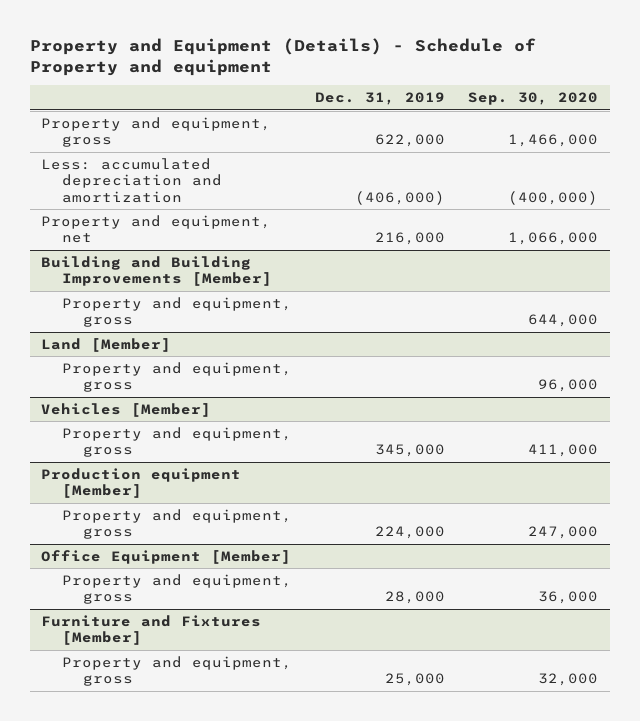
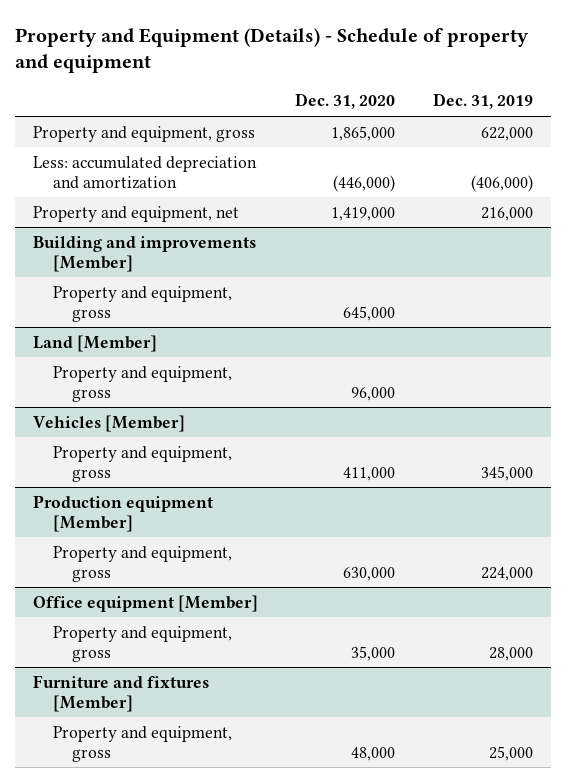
- Property and Equipment (Details) - Schedule of Property and equipment
+ Property and Equipment (Details) - Schedule of property and equipment
- | Dec. 31, 2019 | Sep. 30, 2020
+ | Dec. 31, 2020 | Dec. 31, 2019
- Building and Building Improvements [Member]
+ Building and improvements [Member]
- Office Equipment [Member]
+ Office equipment [Member]
- Furniture and Fixtures [Member]
+ Furniture and fixtures [Member]

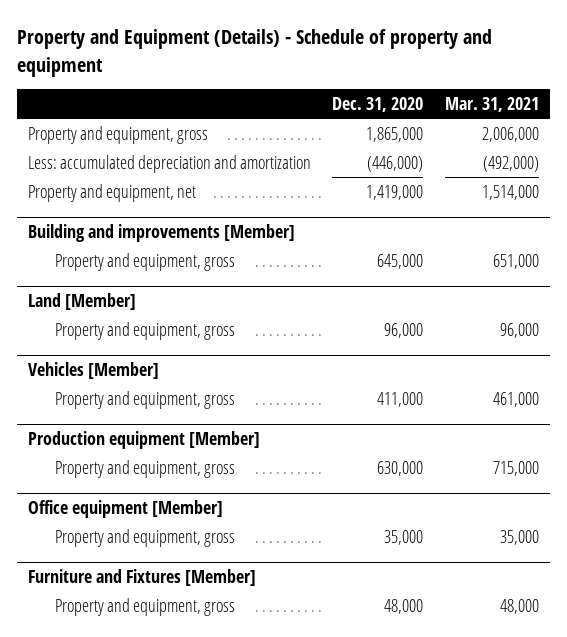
- | Dec. 31, 2020 | Dec. 31, 2019
+ | Dec. 31, 2020 | Mar. 31, 2021
- Furniture and fixtures [Member]
+ Furniture and Fixtures [Member]

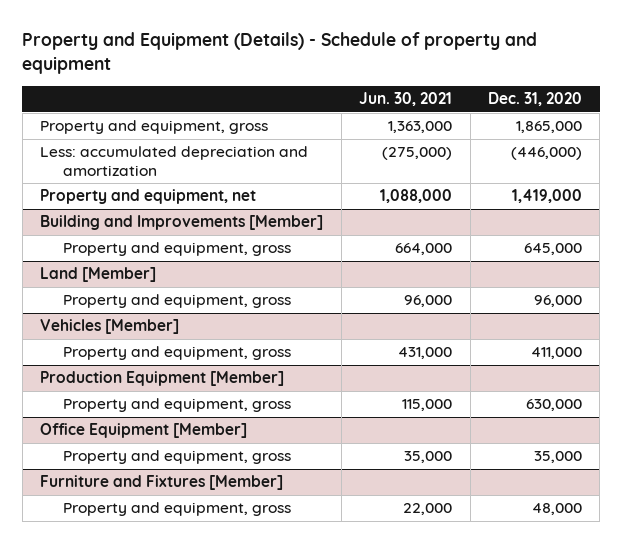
- | Dec. 31, 2020 | Mar. 31, 2021
+ | Jun. 30, 2021 | Dec. 31, 2020
- Building and improvements [Member]
+ Building and Improvements [Member]
- Production equipment [Member]
+ Production Equipment [Member]
- Office equipment [Member]
+ Office Equipment [Member]

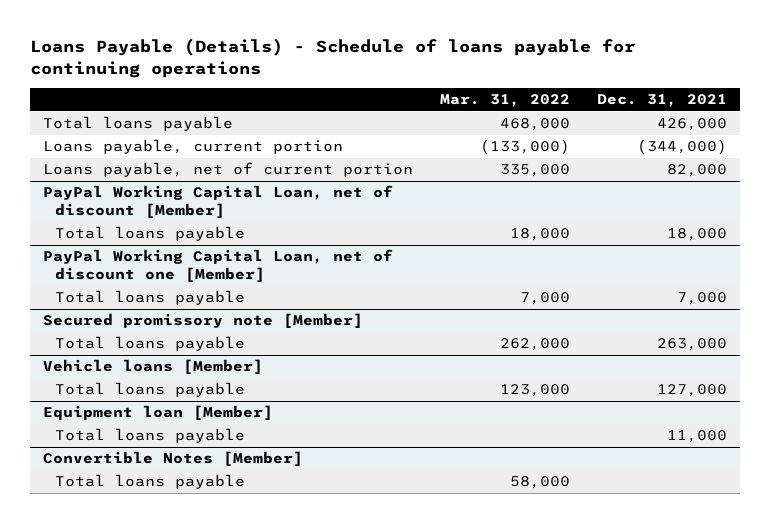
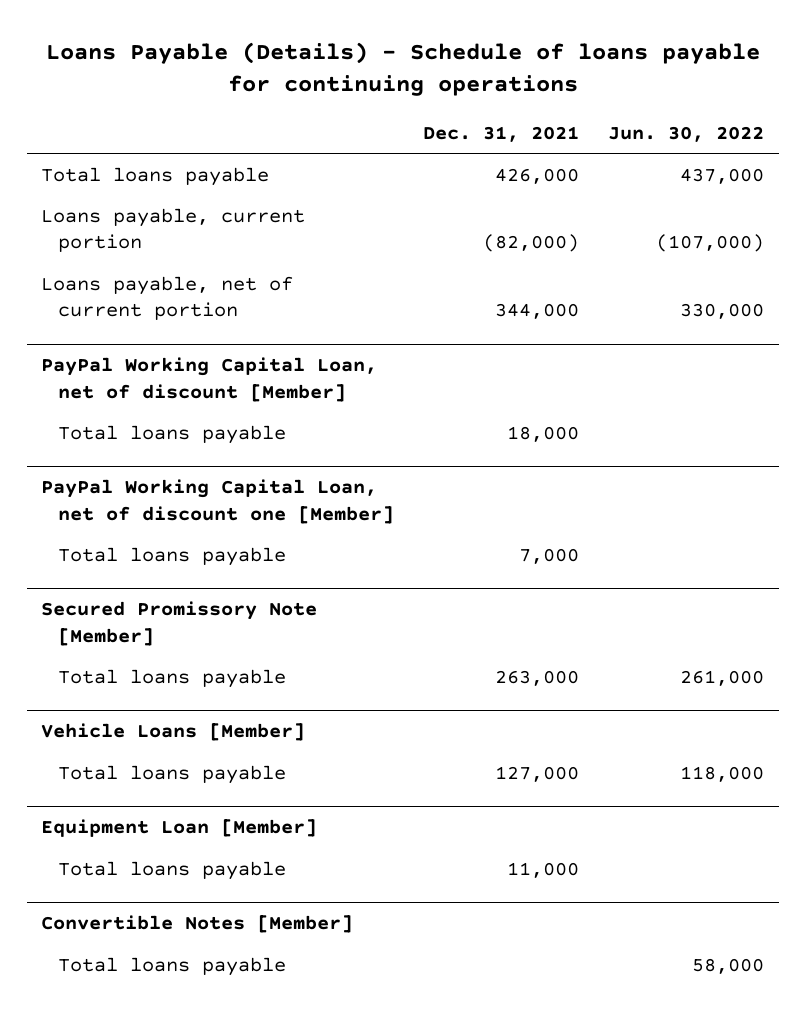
- | Mar. 31, 2022 | Dec. 31, 2021
+ | Dec. 31, 2021 | Jun. 30, 2022
- Loans payable, current portion | (133,000) | (344,000)
- Loans payable, net of current portion | 335,000 | 82,000
+ Loans payable, current portion | (82,000) | (107,000)
+ Loans payable, net of current portion | 344,000 | 330,000
- Secured promissory note [Member]
+ Secured Promissory Note [Member]
- Vehicle loans [Member]
+ Vehicle Loans [Member]
- Equipment loan [Member]
+ Equipment Loan [Member]

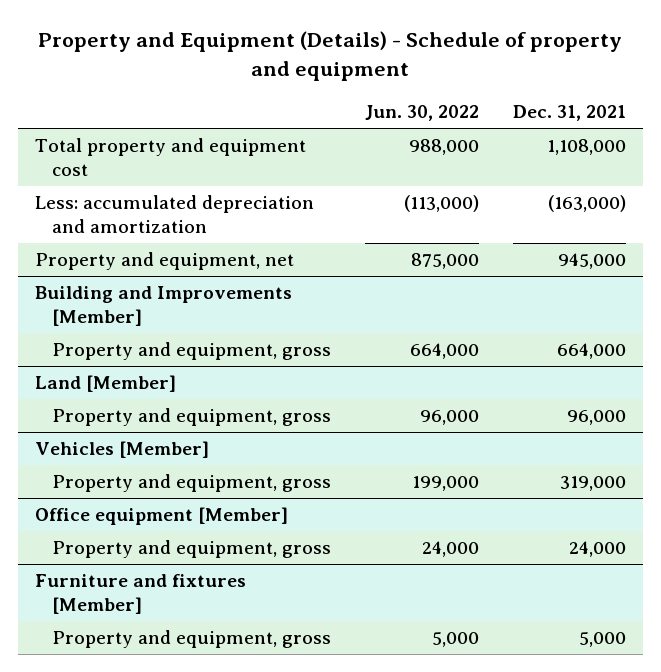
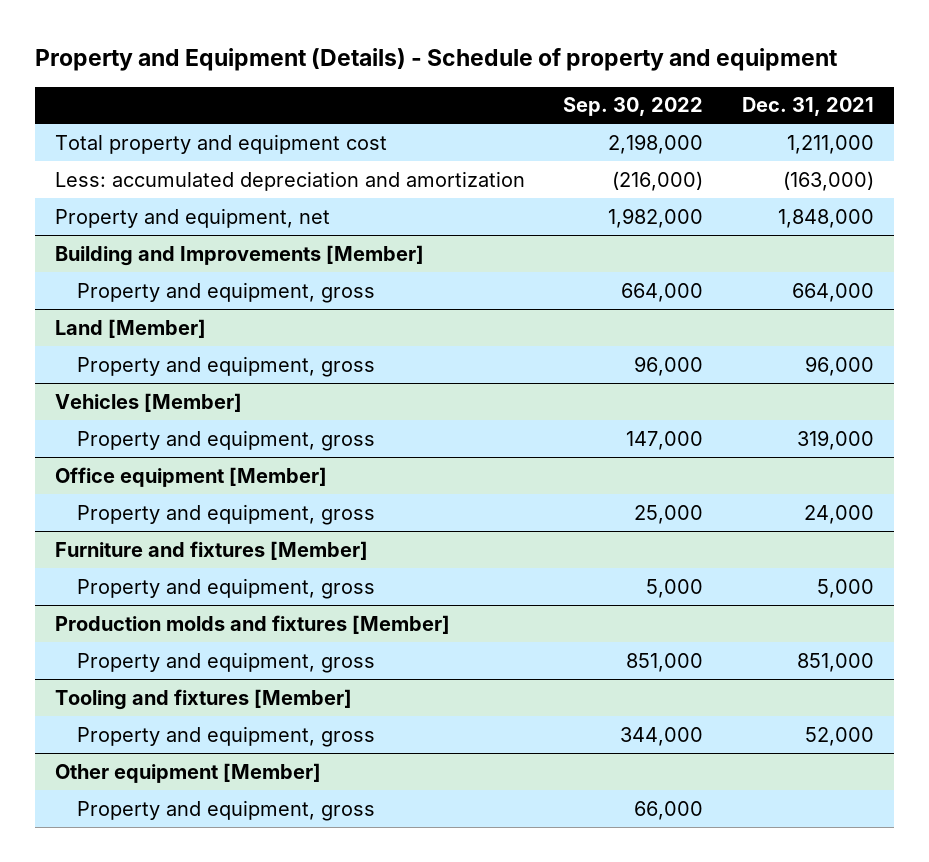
- | Jun. 30, 2022 | Dec. 31, 2021
+ | Sep. 30, 2022 | Dec. 31, 2021
- Total property and equipment cost | 988,000 | 1,108,000
+ Total property and equipment cost | 2,198,000 | 1,211,000
- Property and equipment, net | 875,000 | 945,000
+ Property and equipment, net | 1,982,000 | 1,848,000
+ Production molds and fixtures [Member]
+ Property and equipment, gross | 851,000 | 851,000
+ Tooling and fixtures [Member]
+ Property and equipment, gross | 344,000 | 52,000
+ Other equipment [Member]
+ Property and equipment, gross | 66,000 |

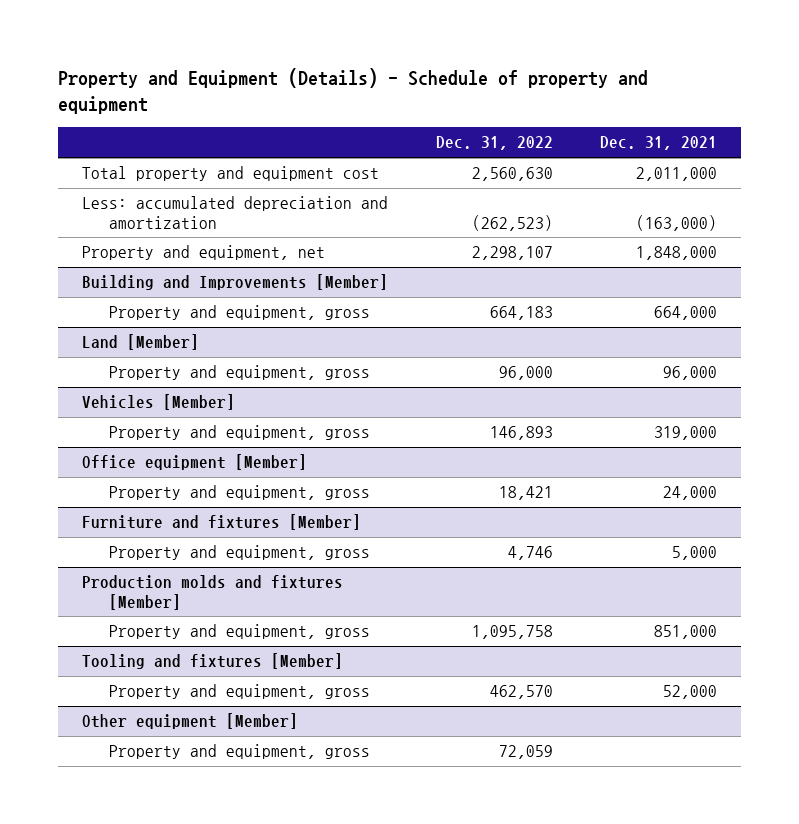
- | Sep. 30, 2022 | Dec. 31, 2021
+ | Dec. 31, 2022 | Dec. 31, 2021
- Total property and equipment cost | 2,198,000 | 1,211,000
+ Total property and equipment cost | 2,560,630 | 2,011,000

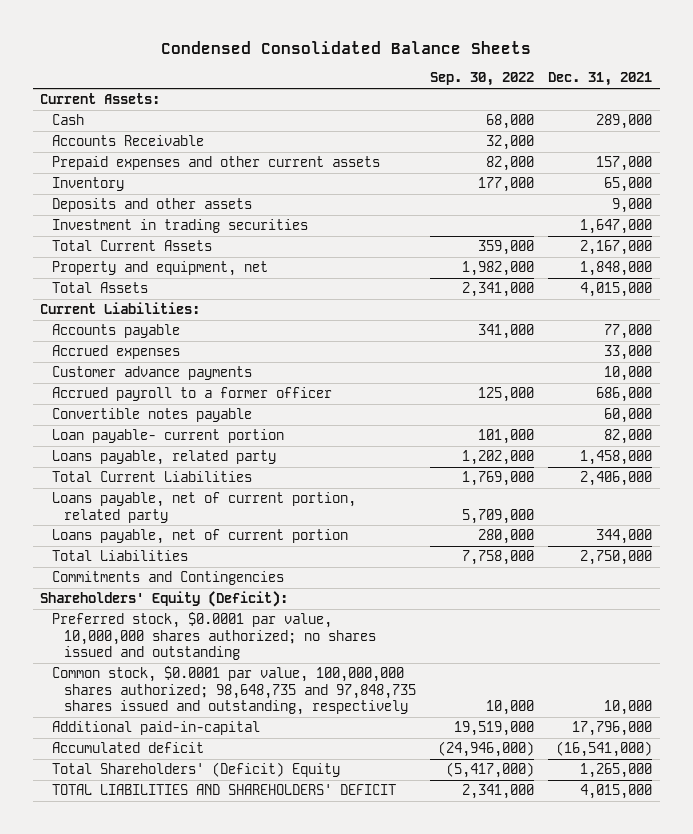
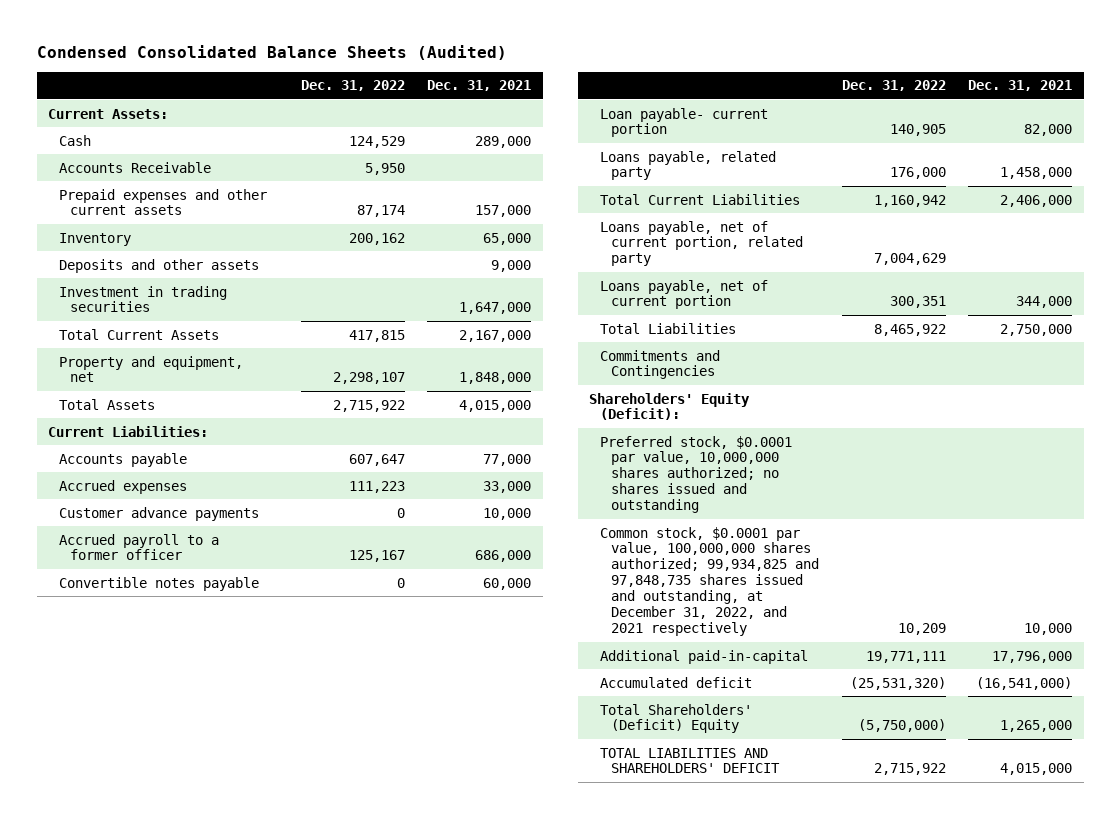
- Condensed Consolidated Balance Sheets
+ Condensed Consolidated Balance Sheets (Audited)
- | Sep. 30, 2022 | Dec. 31, 2021
+ | Dec. 31, 2022 | Dec. 31, 2021
- Common stock, $0.0001 par value, 100,000,000 shares authorized; 98,648,735 and 97,848,735 shares issued and outstanding, respectively | 10,000 | 10,000
+ Common stock, $0.0001 par value, 100,000,000 shares authorized; 99,934,825 and 97,848,735 shares issued and outstanding, at December 31, 2022, and 2021 respectively | 10,209 | 10,000

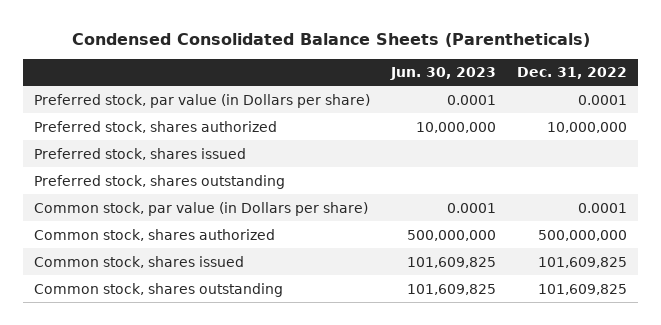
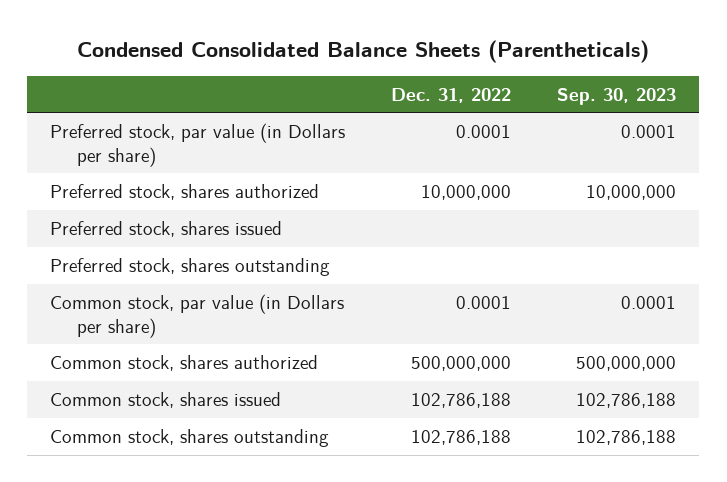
- | Jun. 30, 2023 | Dec. 31, 2022
+ | Dec. 31, 2022 | Sep. 30, 2023
- Common stock, shares issued | 101,609,825 | 101,609,825
- Common stock, shares outstanding | 101,609,825 | 101,609,825
+ Common stock, shares issued | 102,786,188 | 102,786,188
+ Common stock, shares outstanding | 102,786,188 | 102,786,188

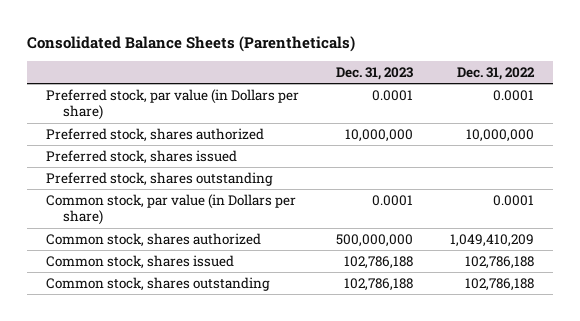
- Condensed Consolidated Balance Sheets (Parentheticals)
+ Consolidated Balance Sheets (Parentheticals)
- | Dec. 31, 2022 | Sep. 30, 2023
+ | Dec. 31, 2023 | Dec. 31, 2022
- Common stock, shares authorized | 500,000,000 | 500,000,000
+ Common stock, shares authorized | 500,000,000 | 1,049,410,209

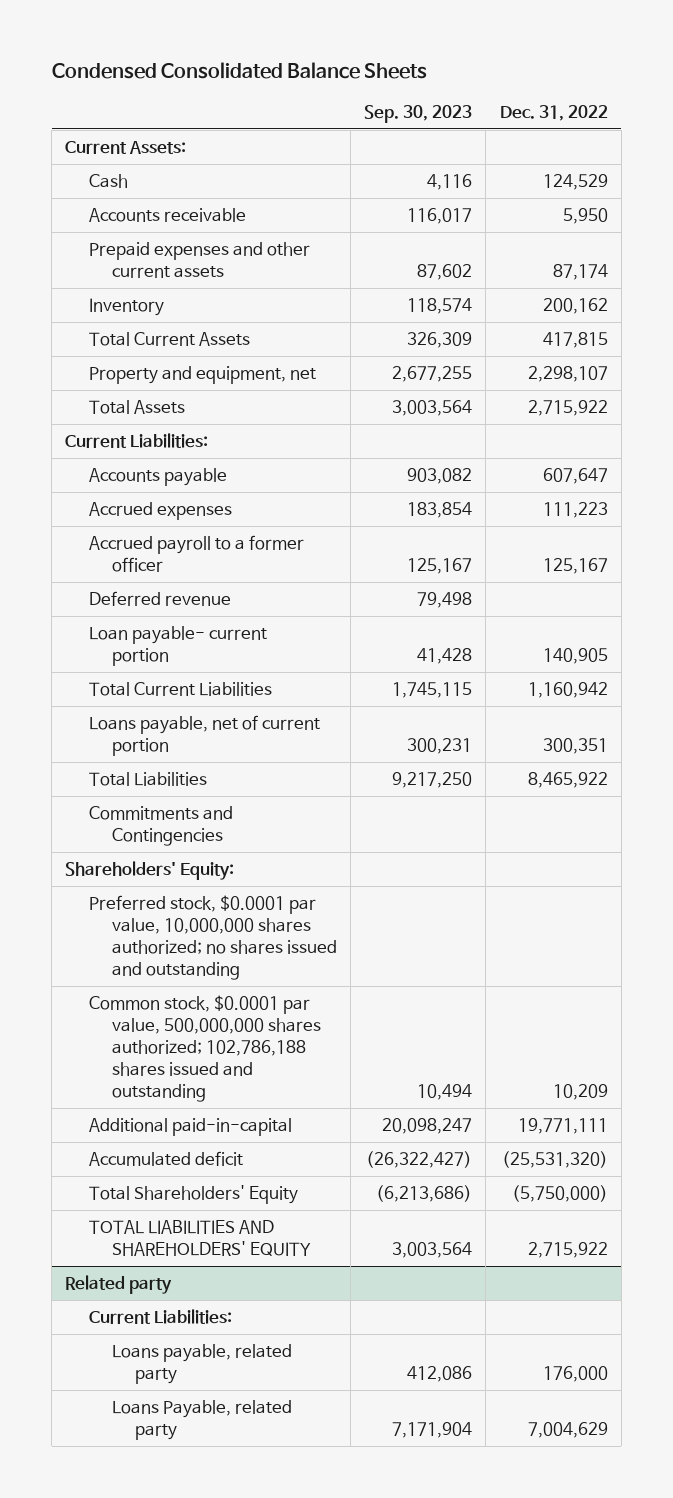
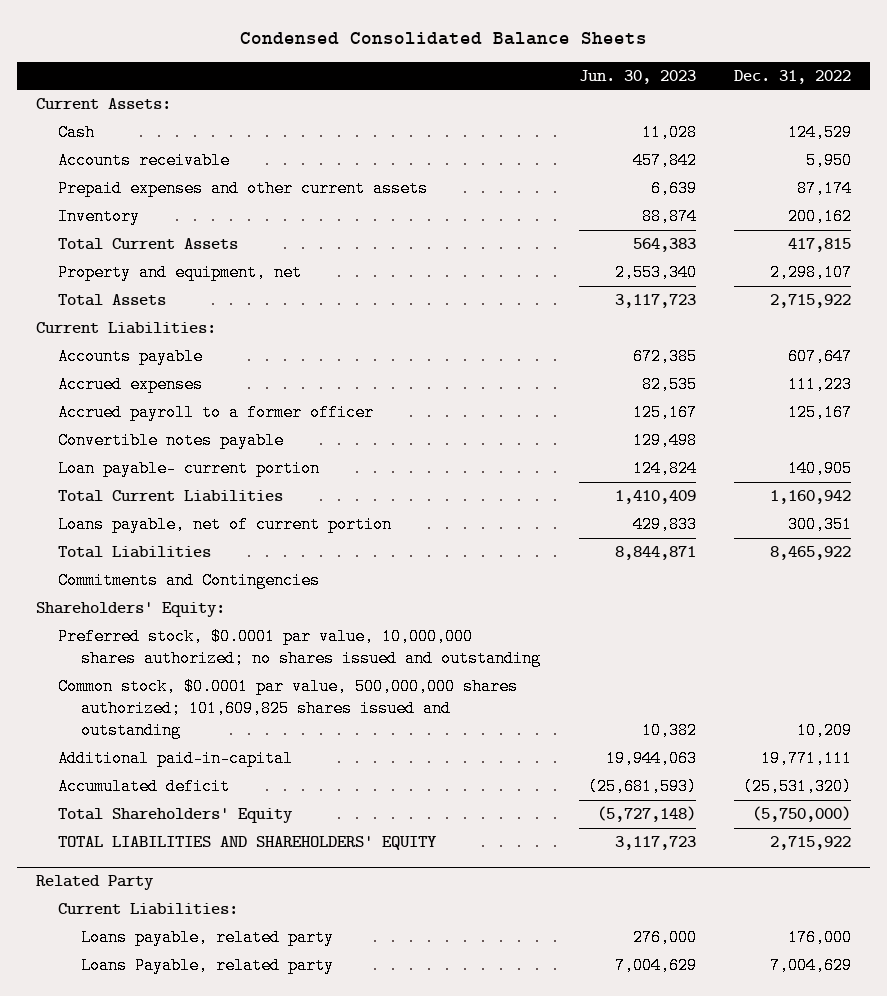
- | Sep. 30, 2023 | Dec. 31, 2022
+ | Jun. 30, 2023 | Dec. 31, 2022
- Deferred revenue | 79,498 |
+ Convertible notes payable | 129,498 |
- Common stock, $0.0001 par value, 500,000,000 shares authorized; 102,786,188 shares issued and outstanding | 10,494 | 10,209
+ Common stock, $0.0001 par value, 500,000,000 shares authorized; 101,609,825 shares issued and outstanding | 10,382 | 10,209
- Related party
+ Related Party

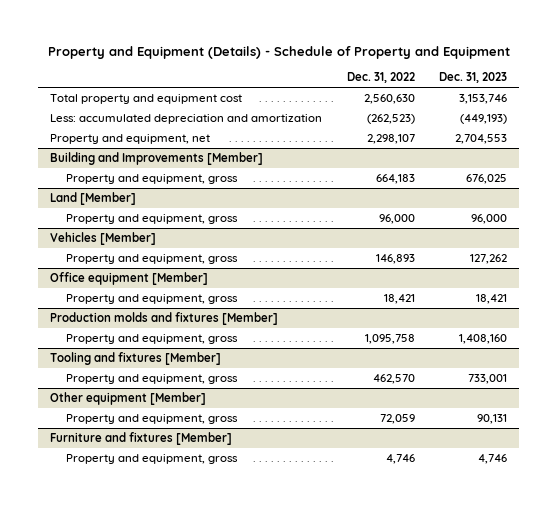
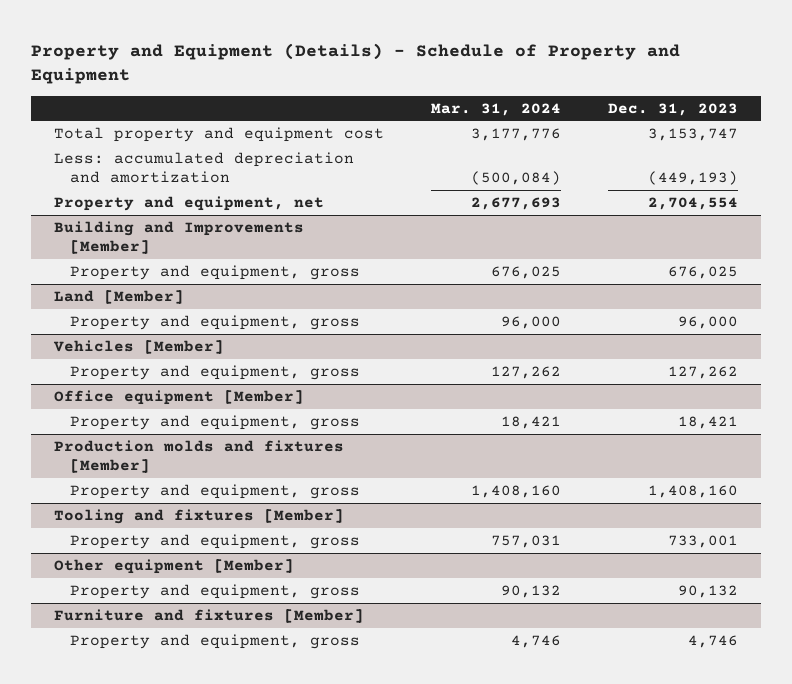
- | Dec. 31, 2022 | Dec. 31, 2023
+ | Mar. 31, 2024 | Dec. 31, 2023
- Total property and equipment cost | 2,560,630 | 3,153,746
+ Total property and equipment cost | 3,177,776 | 3,153,747
- Property and equipment, net | 2,298,107 | 2,704,553
+ Property and equipment, net | 2,677,693 | 2,704,554
@ Other equipment [Member]
- Property and equipment, gross | 72,059 | 90,131
+ Property and equipment, gross | 90,132 | 90,132

